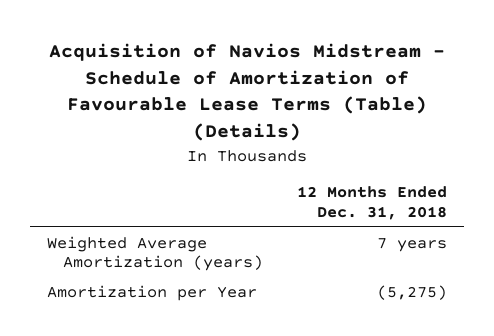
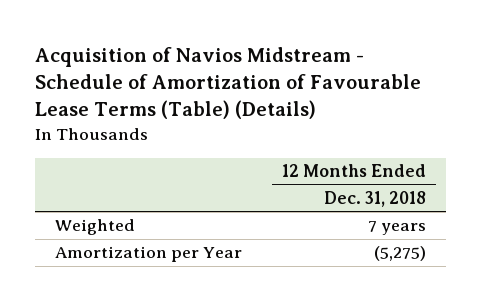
- Weighted Average Amortization (years) | 7 years
+ Weighted | 7 years

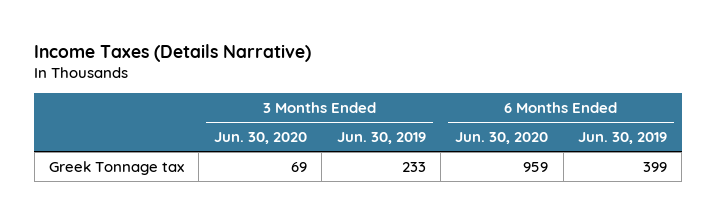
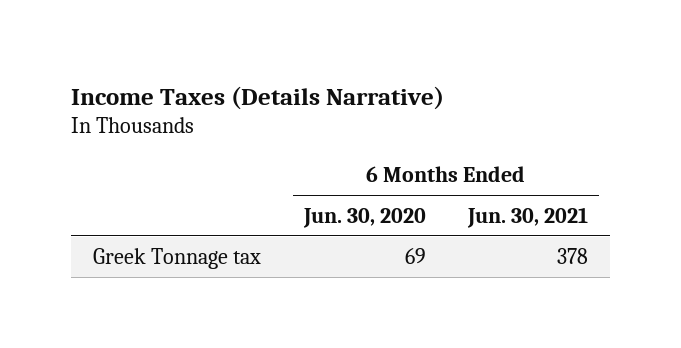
- | 3 Months Ended Jun. 30, 2020 | 3 Months Ended Jun. 30, 2019 | 6 Months Ended Jun. 30, 2020 | 6 Months Ended Jun. 30, 2019
+ | 6 Months Ended Jun. 30, 2020 | 6 Months Ended Jun. 30, 2021
- Greek Tonnage tax | 69 | 233 | 959 | 399
+ Greek Tonnage tax | 69 | 378

